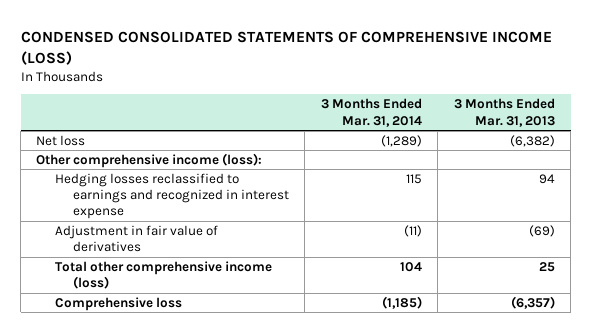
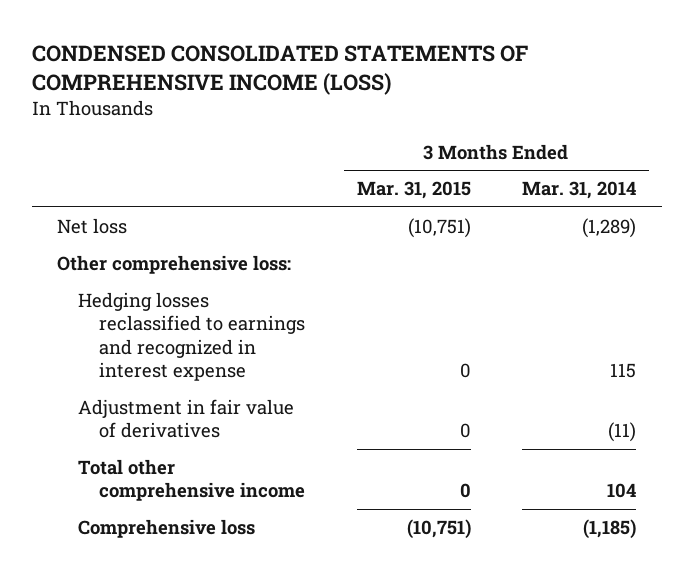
- | 3 Months Ended Mar. 31, 2014 | 3 Months Ended Mar. 31, 2013
+ | 3 Months Ended Mar. 31, 2015 | 3 Months Ended Mar. 31, 2014
- Other comprehensive income (loss):
+ Other comprehensive loss:
- Total other comprehensive income (loss) | 104 | 25
+ Total other comprehensive income | 0 | 104

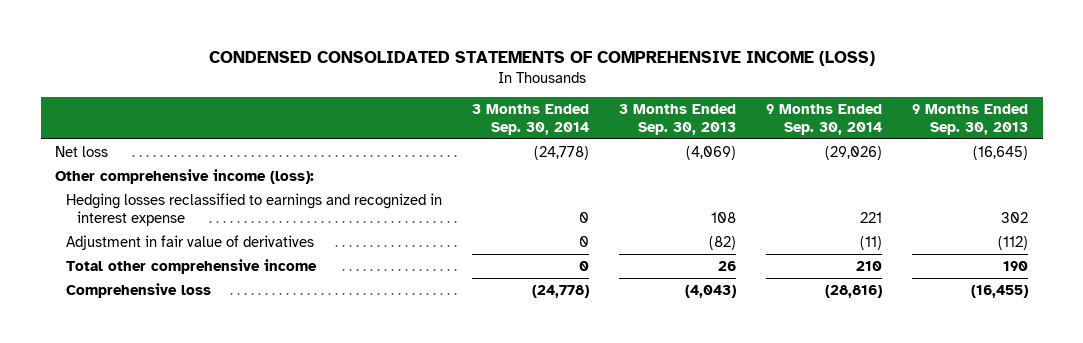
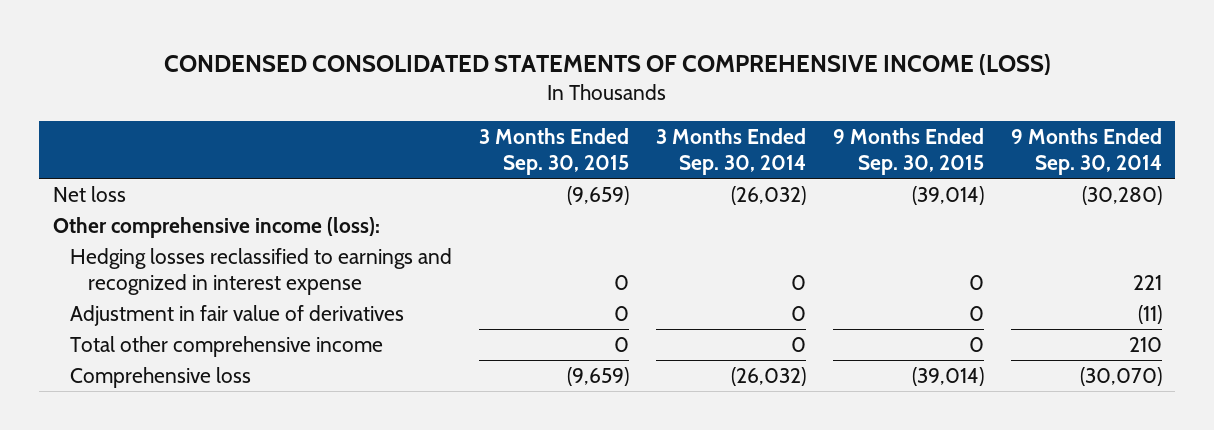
- | 3 Months Ended Sep. 30, 2014 | 3 Months Ended Sep. 30, 2013 | 9 Months Ended Sep. 30, 2014 | 9 Months Ended Sep. 30, 2013
+ | 3 Months Ended Sep. 30, 2015 | 3 Months Ended Sep. 30, 2014 | 9 Months Ended Sep. 30, 2015 | 9 Months Ended Sep. 30, 2014
- Net loss | (24,778) | (4,069) | (29,026) | (16,645)
+ Net loss | (9,659) | (26,032) | (39,014) | (30,280)
- Comprehensive loss | (24,778) | (4,043) | (28,816) | (16,455)
+ Comprehensive loss | (9,659) | (26,032) | (39,014) | (30,070)

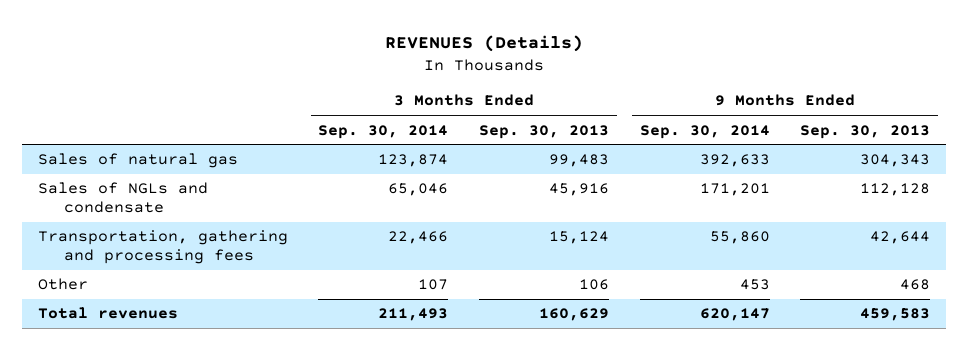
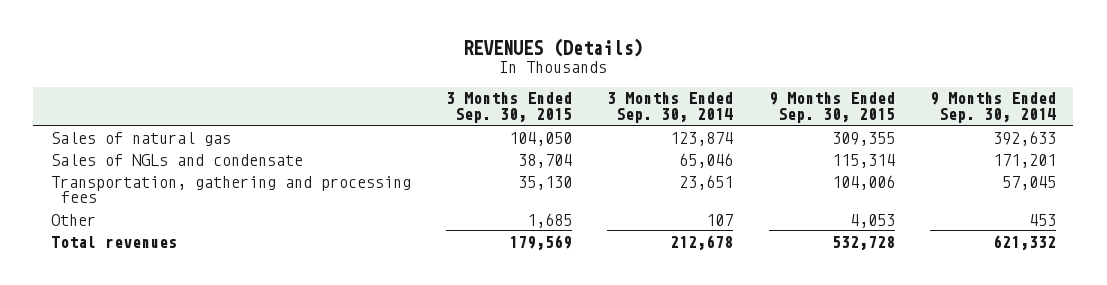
- | 3 Months Ended Sep. 30, 2014 | 3 Months Ended Sep. 30, 2013 | 9 Months Ended Sep. 30, 2014 | 9 Months Ended Sep. 30, 2013
+ | 3 Months Ended Sep. 30, 2015 | 3 Months Ended Sep. 30, 2014 | 9 Months Ended Sep. 30, 2015 | 9 Months Ended Sep. 30, 2014
- Transportation, gathering and processing fees | 22,466 | 15,124 | 55,860 | 42,644
+ Transportation, gathering and processing fees | 35,130 | 23,651 | 104,006 | 57,045
- Total revenues | 211,493 | 160,629 | 620,147 | 459,583
+ Total revenues | 179,569 | 212,678 | 532,728 | 621,332

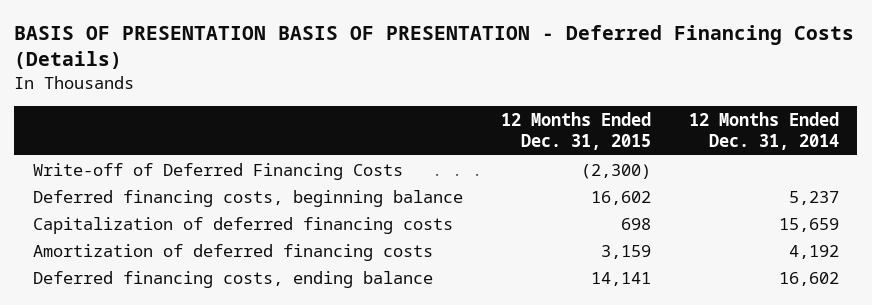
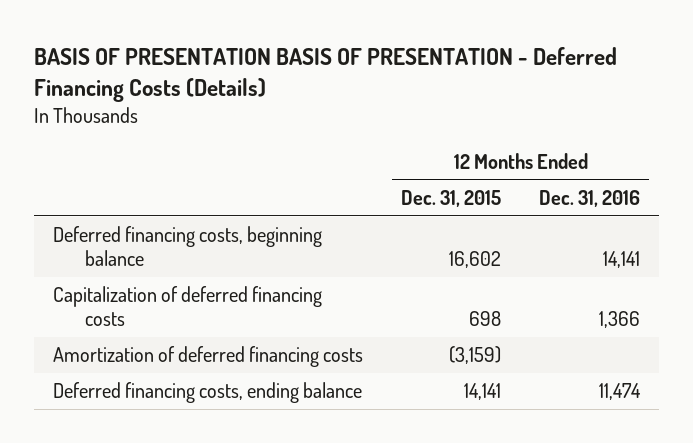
- | 12 Months Ended Dec. 31, 2015 | 12 Months Ended Dec. 31, 2014
+ | 12 Months Ended Dec. 31, 2015 | 12 Months Ended Dec. 31, 2016
- Write-off of Deferred Financing Costs | (2,300) |
- Amortization of deferred financing costs | 3,159 | 4,192
+ Amortization of deferred financing costs | (3,159) |

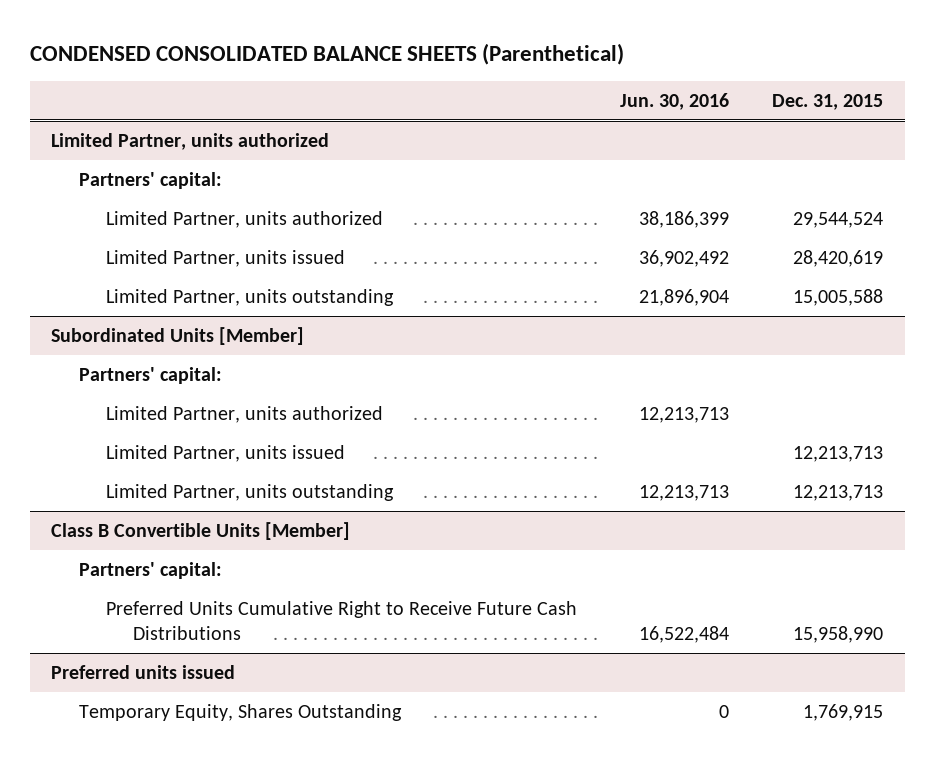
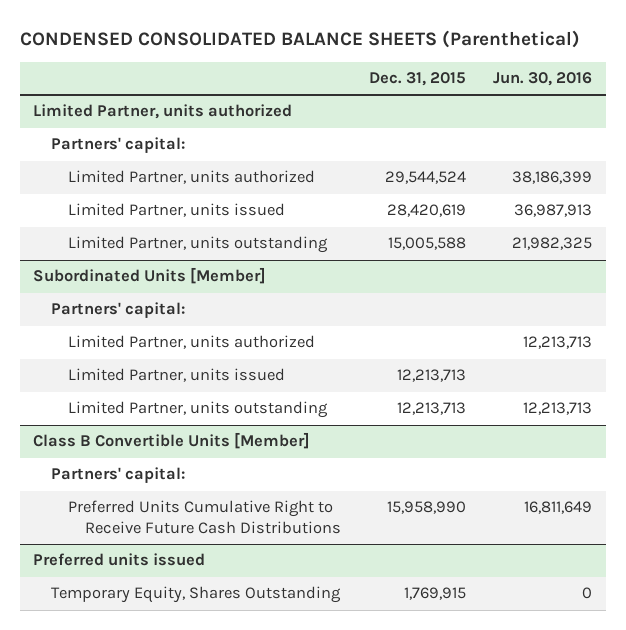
- | Jun. 30, 2016 | Dec. 31, 2015
+ | Dec. 31, 2015 | Jun. 30, 2016
@ Limited Partner, units authorized
- Limited Partner, units issued | 36,902,492 | 28,420,619
- Limited Partner, units outstanding | 21,896,904 | 15,005,588
+ Limited Partner, units issued | 28,420,619 | 36,987,913
+ Limited Partner, units outstanding | 15,005,588 | 21,982,325
@ Class B Convertible Units [Member]
- Preferred Units Cumulative Right to Receive Future Cash Distributions | 16,522,484 | 15,958,990
+ Preferred Units Cumulative Right to Receive Future Cash Distributions | 15,958,990 | 16,811,649

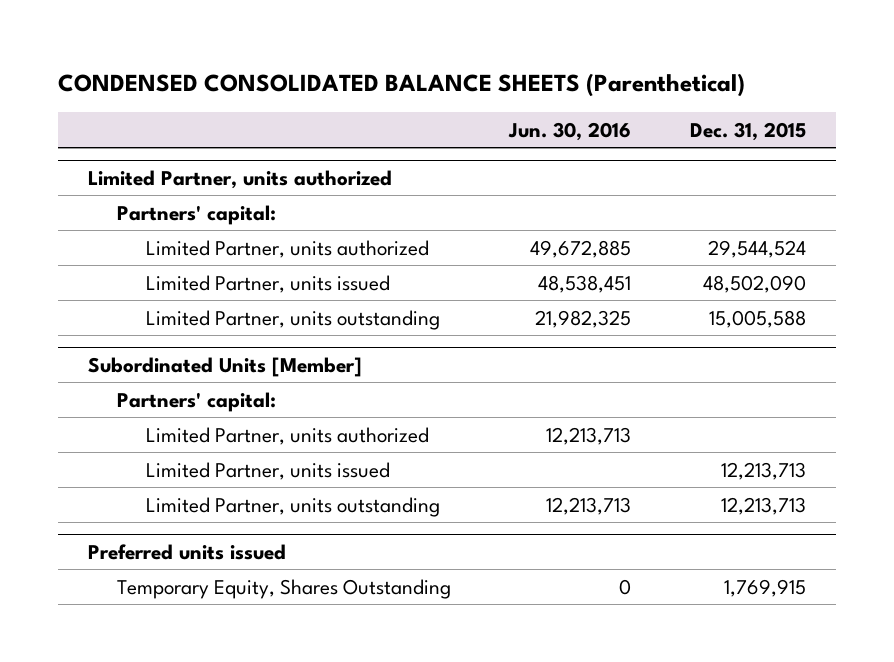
- | Dec. 31, 2015 | Jun. 30, 2016
+ | Jun. 30, 2016 | Dec. 31, 2015
@ Limited Partner, units authorized
- Limited Partner, units authorized | 29,544,524 | 38,186,399
- Limited Partner, units issued | 28,420,619 | 36,987,913
+ Limited Partner, units authorized | 49,672,885 | 29,544,524
+ Limited Partner, units issued | 48,538,451 | 48,502,090
- Class B Convertible Units [Member]
- Partners' capital:
- Preferred Units Cumulative Right to Receive Future Cash Distributions | 15,958,990 | 16,811,649

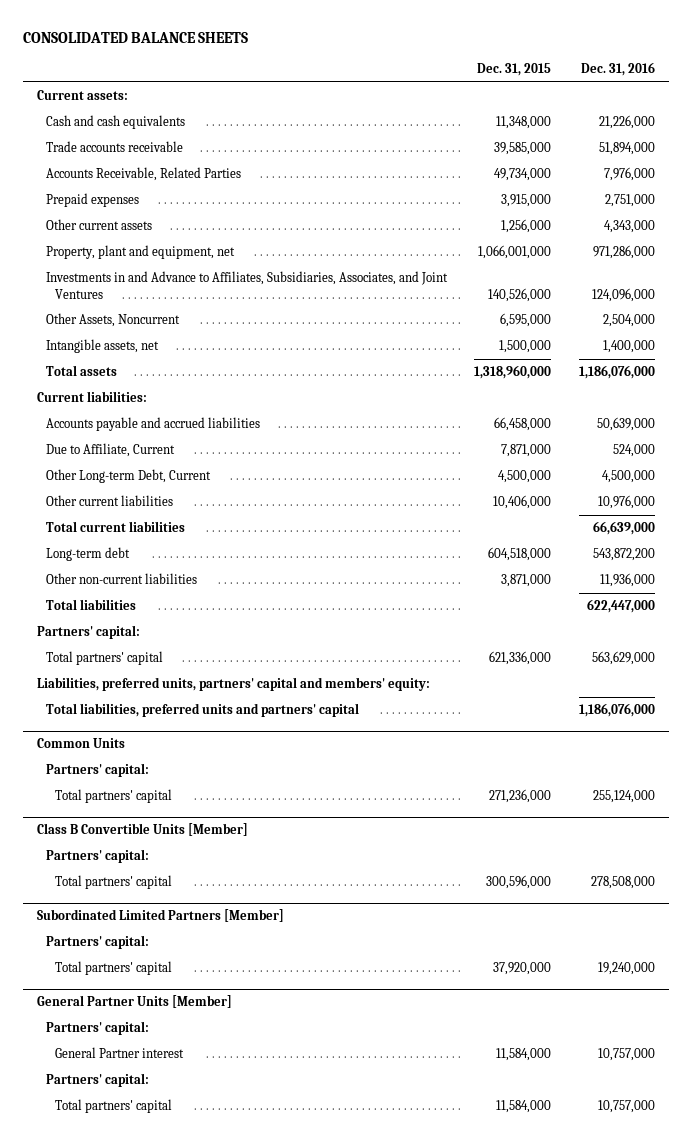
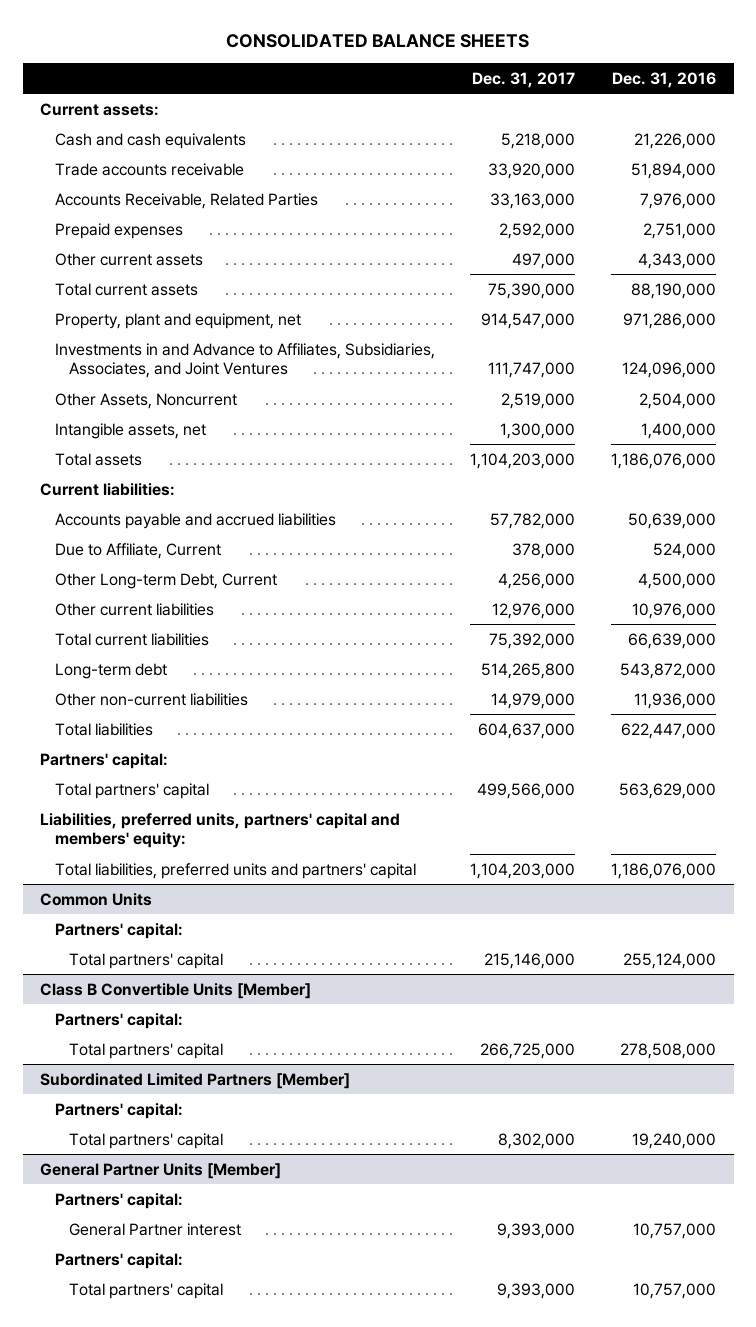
- | Dec. 31, 2015 | Dec. 31, 2016
+ | Dec. 31, 2017 | Dec. 31, 2016
+ Total current assets | 75,390,000 | 88,190,000
- Long-term debt | 604,518,000 | 543,872,200
+ Long-term debt | 514,265,800 | 543,872,000

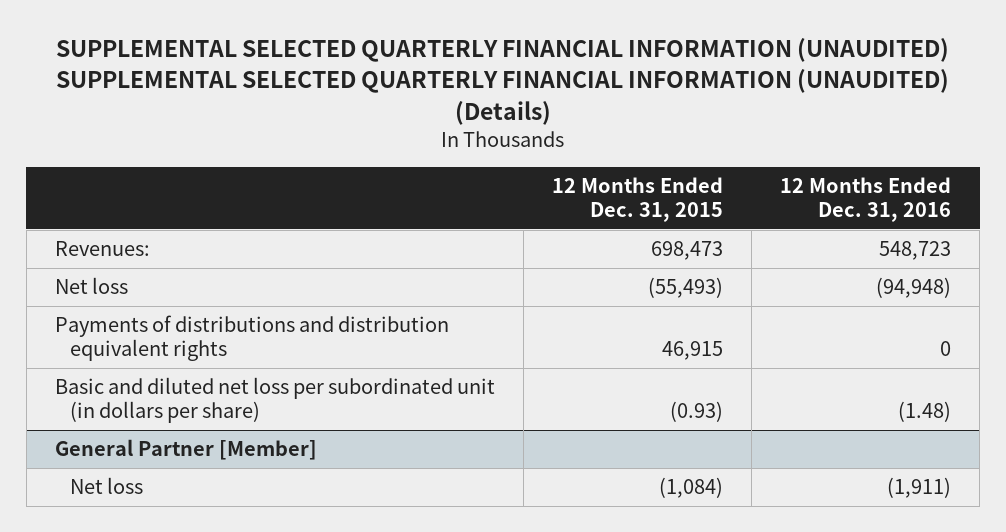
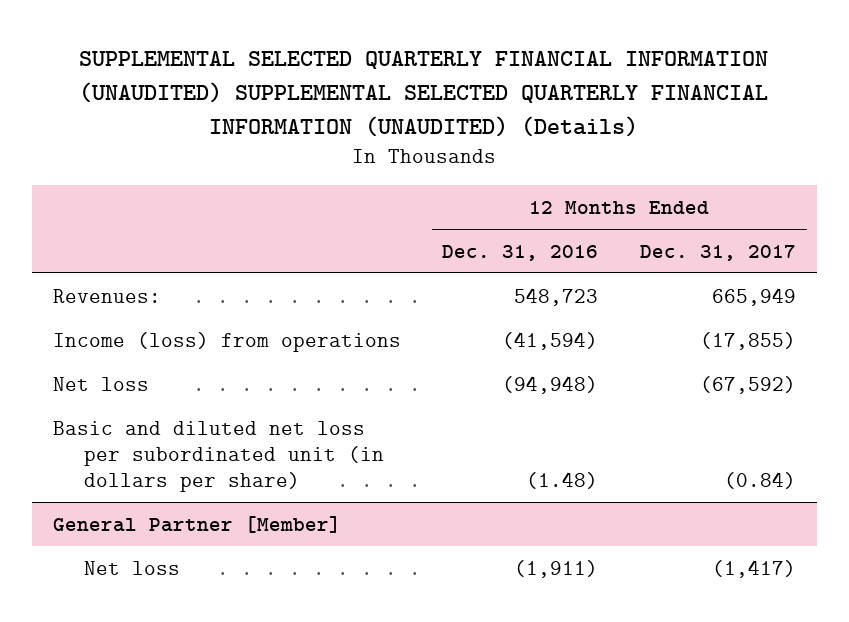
- | 12 Months Ended Dec. 31, 2015 | 12 Months Ended Dec. 31, 2016
+ | 12 Months Ended Dec. 31, 2016 | 12 Months Ended Dec. 31, 2017
+ Income (loss) from operations | (41,594) | (17,855)
- Payments of distributions and distribution equivalent rights | 46,915 | 0

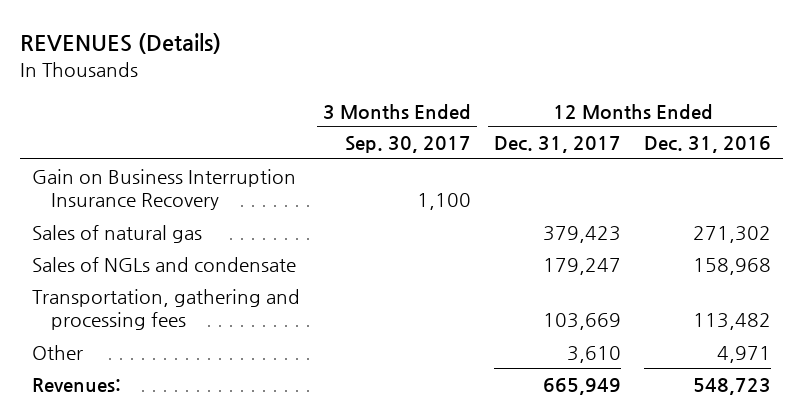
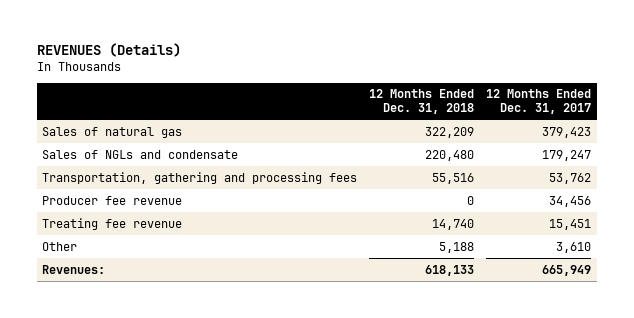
- | 3 Months Ended Sep. 30, 2017 | 12 Months Ended Dec. 31, 2017 | 12 Months Ended Dec. 31, 2016
+ | 12 Months Ended Dec. 31, 2018 | 12 Months Ended Dec. 31, 2017
- Gain on Business Interruption Insurance Recovery | 1,100 | |
- Transportation, gathering and processing fees | | 103,669 | 113,482
+ Transportation, gathering and processing fees | 55,516 | 53,762
+ Producer fee revenue | 0 | 34,456
+ Treating fee revenue | 14,740 | 15,451

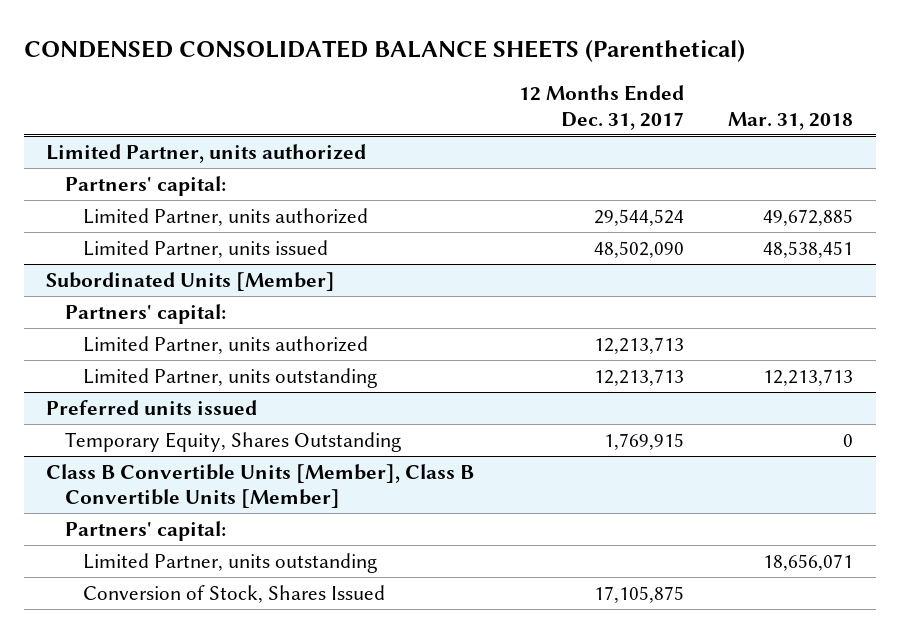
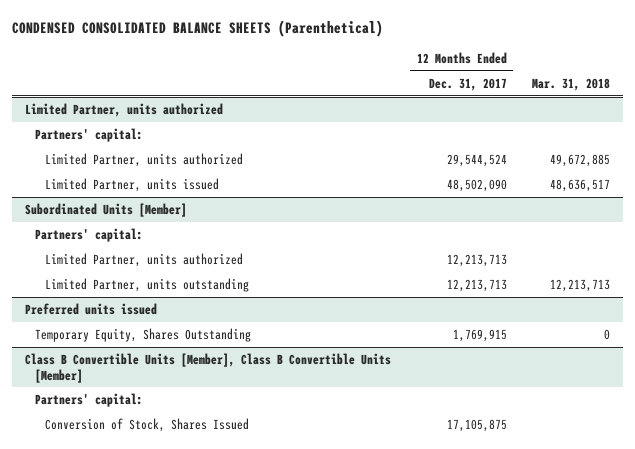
@ Limited Partner, units authorized
- Limited Partner, units issued | 48,502,090 | 48,538,451
+ Limited Partner, units issued | 48,502,090 | 48,636,517
@ Class B Convertible Units [Member], Class B Convertible Units [Member]
- Limited Partner, units outstanding | | 18,656,071

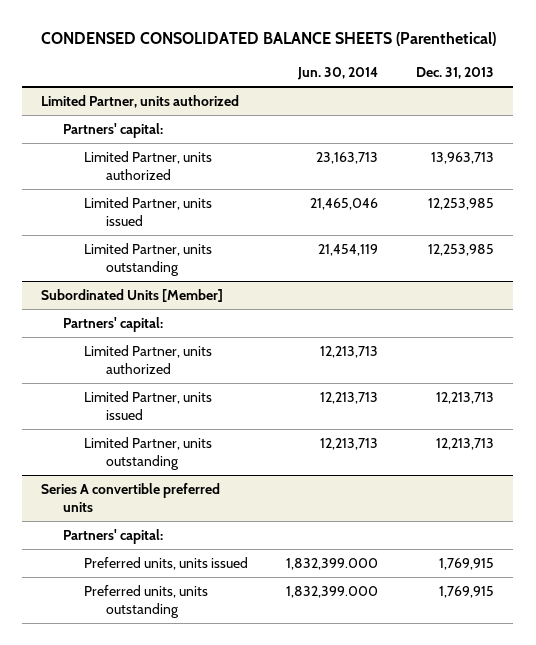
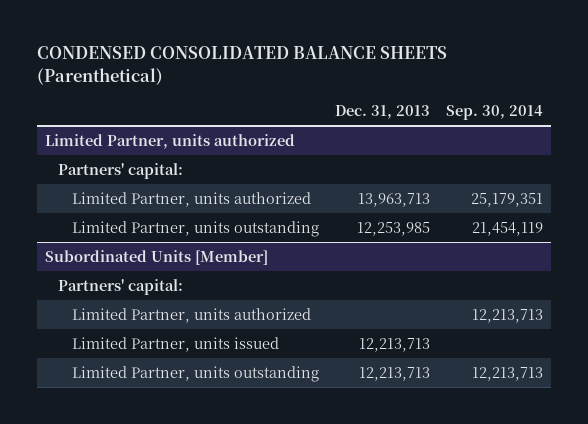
- | Jun. 30, 2014 | Dec. 31, 2013
+ | Dec. 31, 2013 | Sep. 30, 2014
@ Limited Partner, units authorized
- Limited Partner, units issued | 21,465,046 | 12,253,985
- Series A convertible preferred units
- Partners' capital:
- Preferred units, units issued | 1,832,399.000 | 1,769,915
- Preferred units, units outstanding | 1,832,399.000 | 1,769,915

